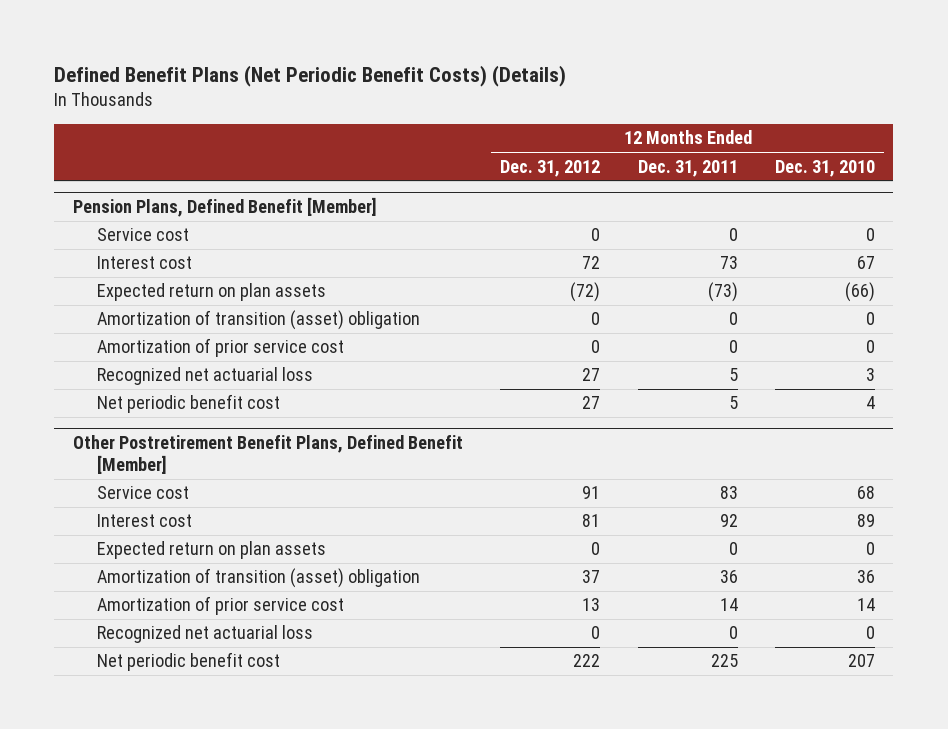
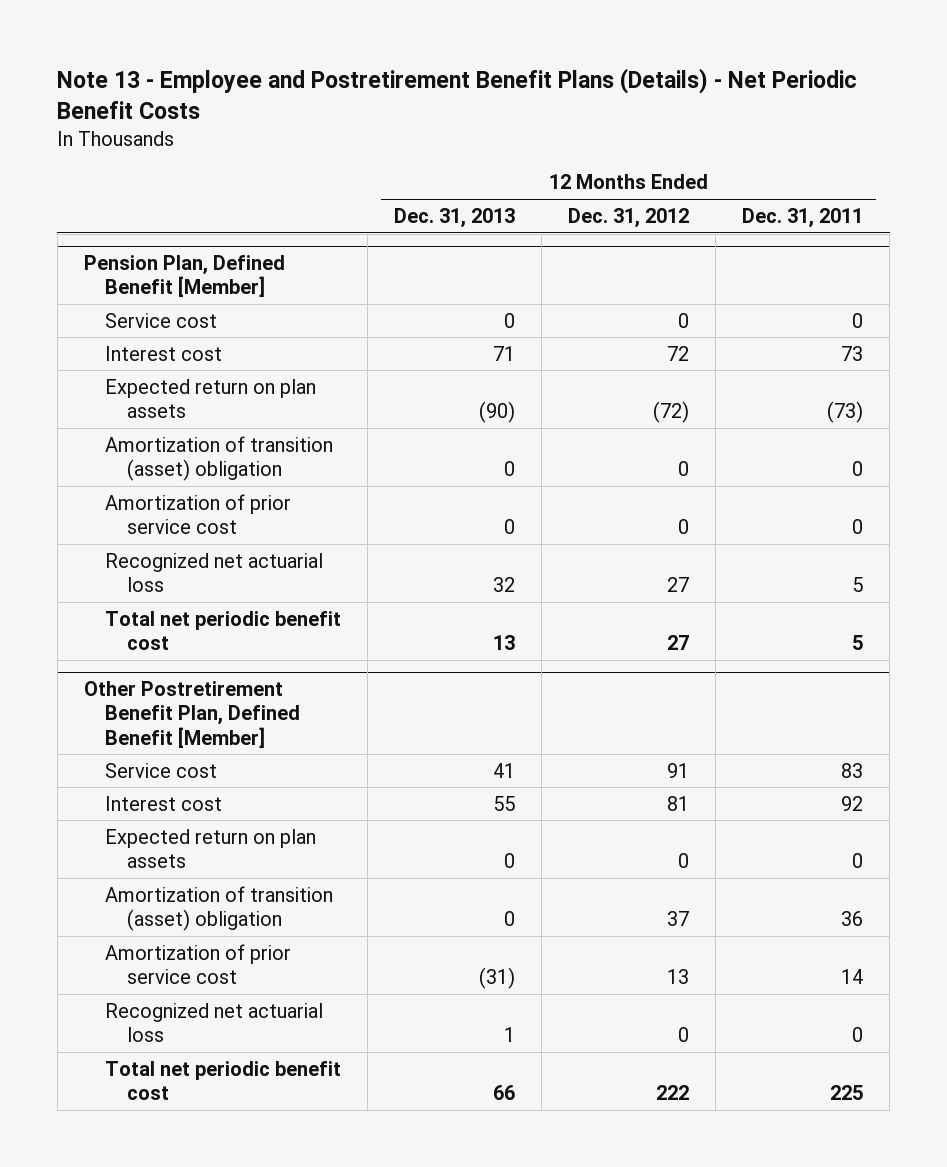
- Defined Benefit Plans (Net Periodic Benefit Costs) (Details)
+ Note 13 - Employee and Postretirement Benefit Plans (Details) - Net Periodic Benefit Costs
- | 12 Months Ended Dec. 31, 2012 | 12 Months Ended Dec. 31, 2011 | 12 Months Ended Dec. 31, 2010
+ | 12 Months Ended Dec. 31, 2013 | 12 Months Ended Dec. 31, 2012 | 12 Months Ended Dec. 31, 2011
- Pension Plans, Defined Benefit [Member]
+ Pension Plan, Defined Benefit [Member]
- Net periodic benefit cost | 27 | 5 | 4
- Other Postretirement Benefit Plans, Defined Benefit [Member]
+ Total net periodic benefit cost | 13 | 27 | 5
+ Other Postretirement Benefit Plan, Defined Benefit [Member]
- Net periodic benefit cost | 222 | 225 | 207
+ Total net periodic benefit cost | 66 | 222 | 225

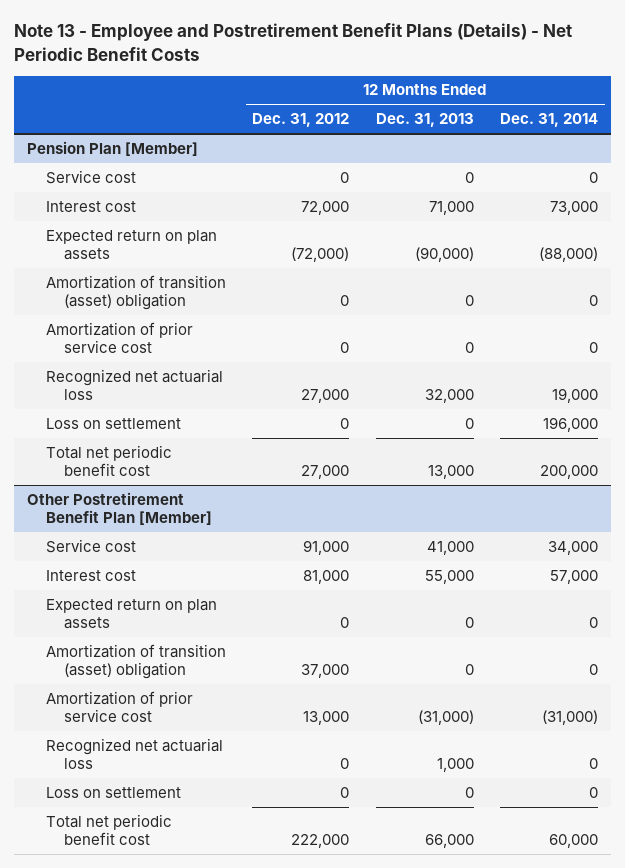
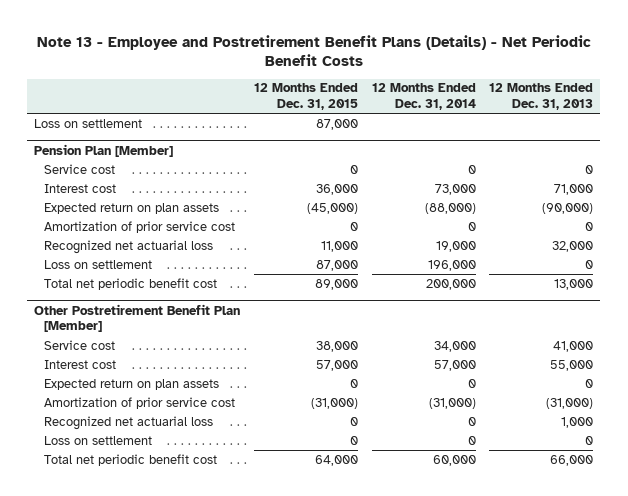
- | 12 Months Ended Dec. 31, 2012 | 12 Months Ended Dec. 31, 2013 | 12 Months Ended Dec. 31, 2014
+ | 12 Months Ended Dec. 31, 2015 | 12 Months Ended Dec. 31, 2014 | 12 Months Ended Dec. 31, 2013
+ Loss on settlement | 87,000 | |
@ Pension Plan [Member]
- Amortization of transition (asset) obligation | 0 | 0 | 0
@ Other Postretirement Benefit Plan [Member]
- Amortization of transition (asset) obligation | 37,000 | 0 | 0

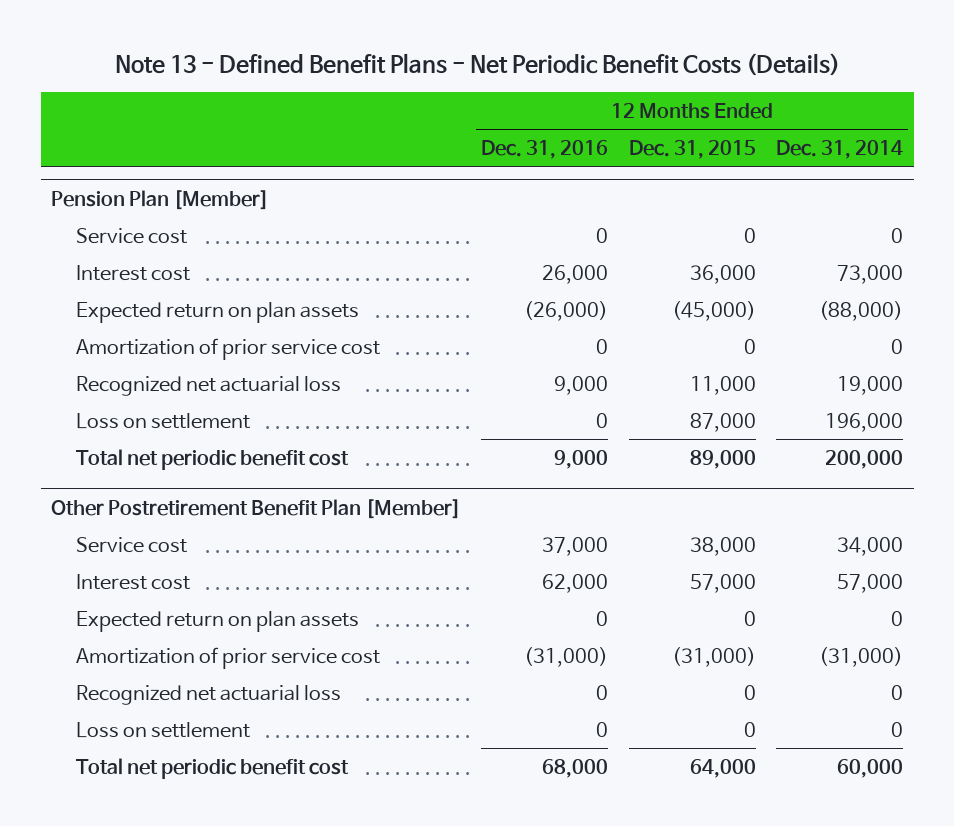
- Note 13 - Employee and Postretirement Benefit Plans (Details) - Net Periodic Benefit Costs
+ Note 13 - Defined Benefit Plans - Net Periodic Benefit Costs (Details)
- | 12 Months Ended Dec. 31, 2015 | 12 Months Ended Dec. 31, 2014 | 12 Months Ended Dec. 31, 2013
+ | 12 Months Ended Dec. 31, 2016 | 12 Months Ended Dec. 31, 2015 | 12 Months Ended Dec. 31, 2014
- Loss on settlement | 87,000 | |

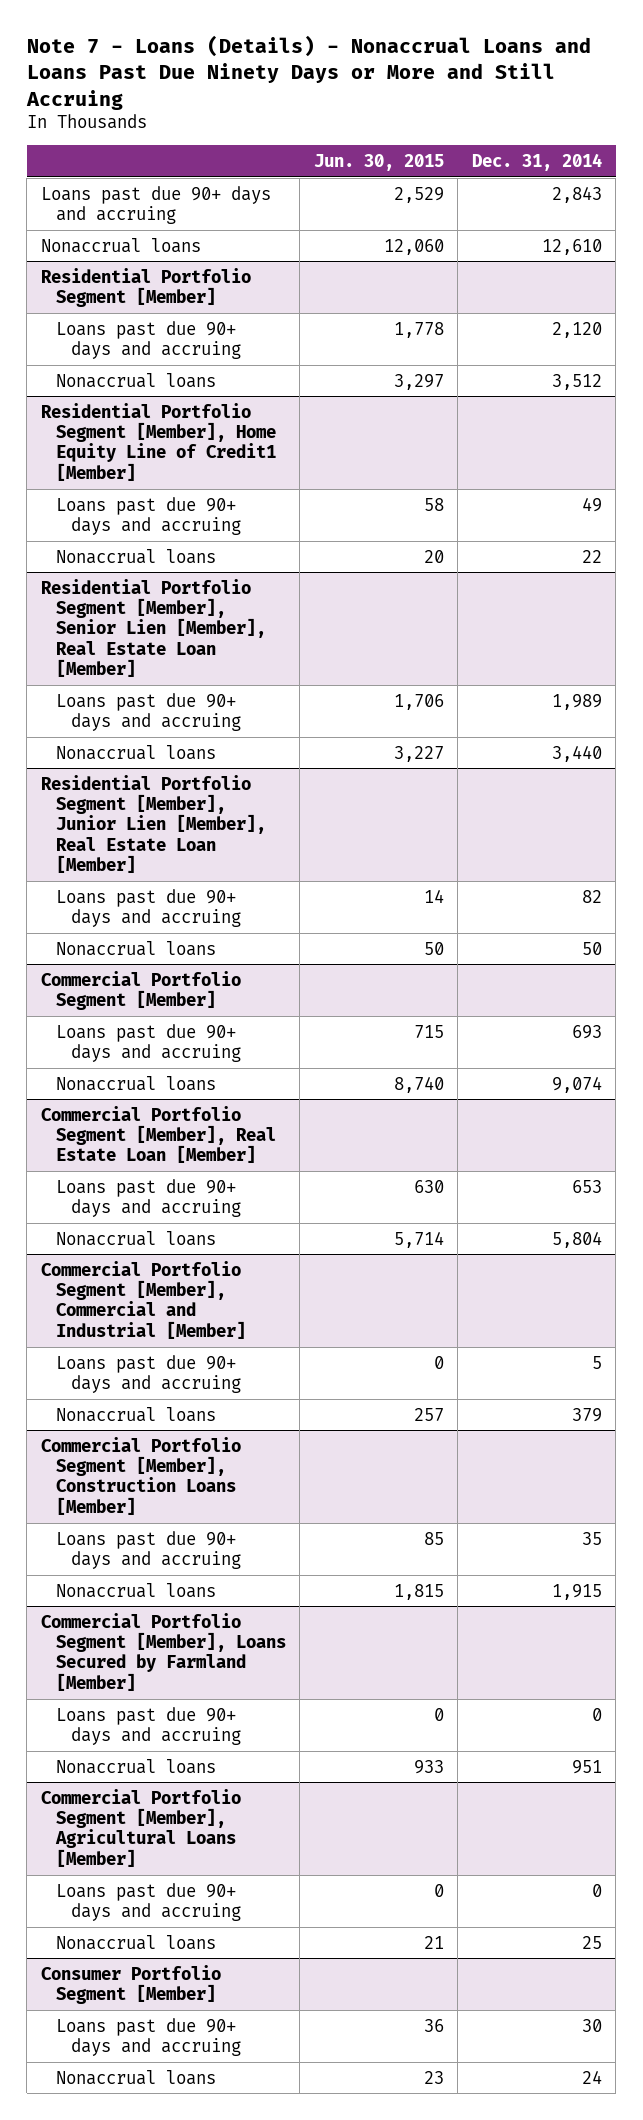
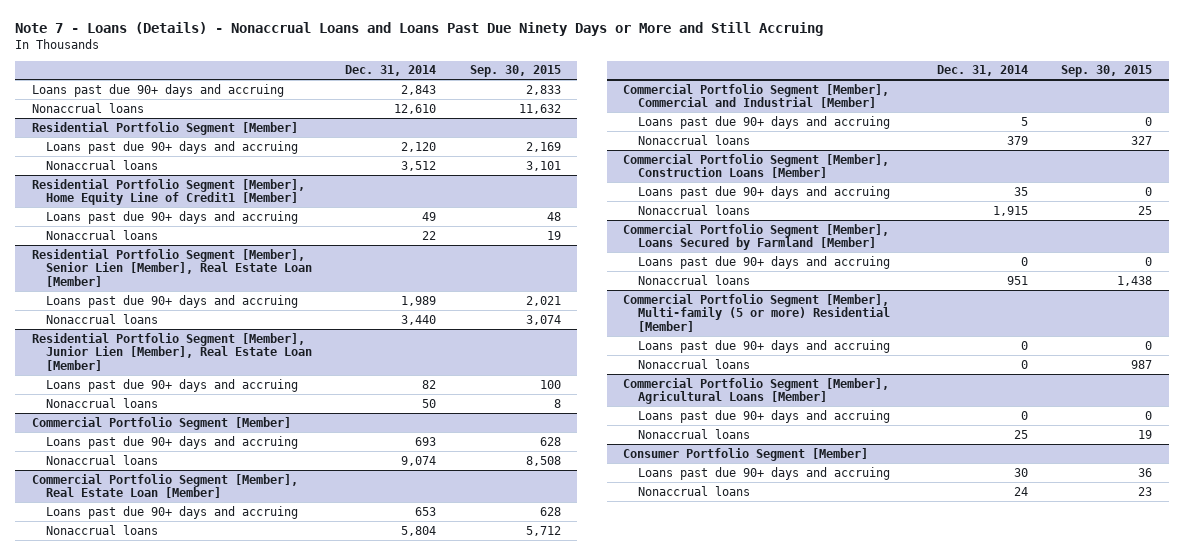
- | Jun. 30, 2015 | Dec. 31, 2014
+ | Dec. 31, 2014 | Sep. 30, 2015
+ Commercial Portfolio Segment [Member], Multi-family (5 or more) Residential [Member]
+ Loans past due 90+ days and accruing | 0 | 0
+ Nonaccrual loans | 0 | 987

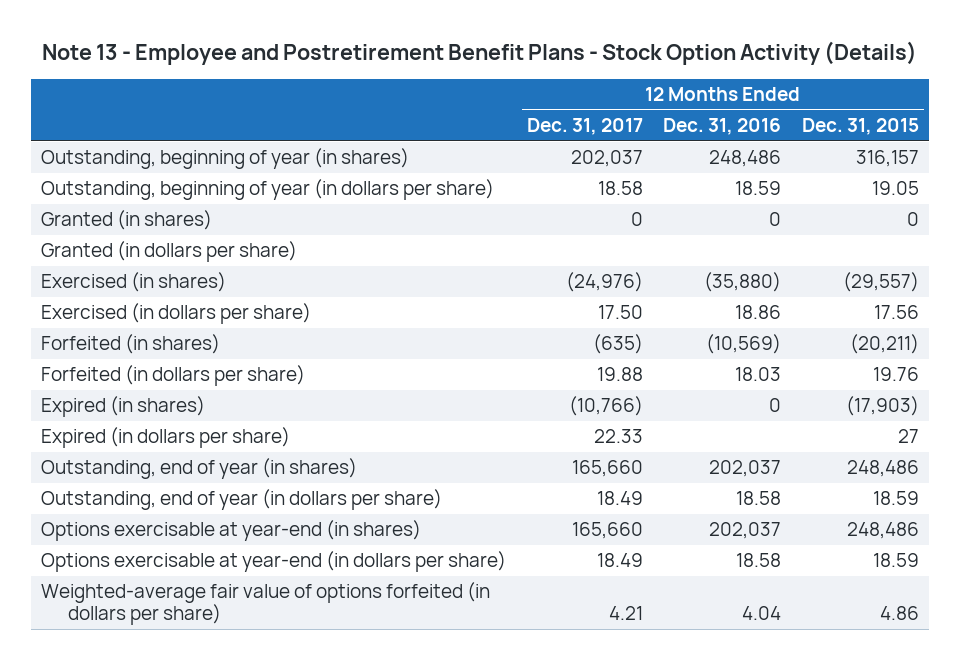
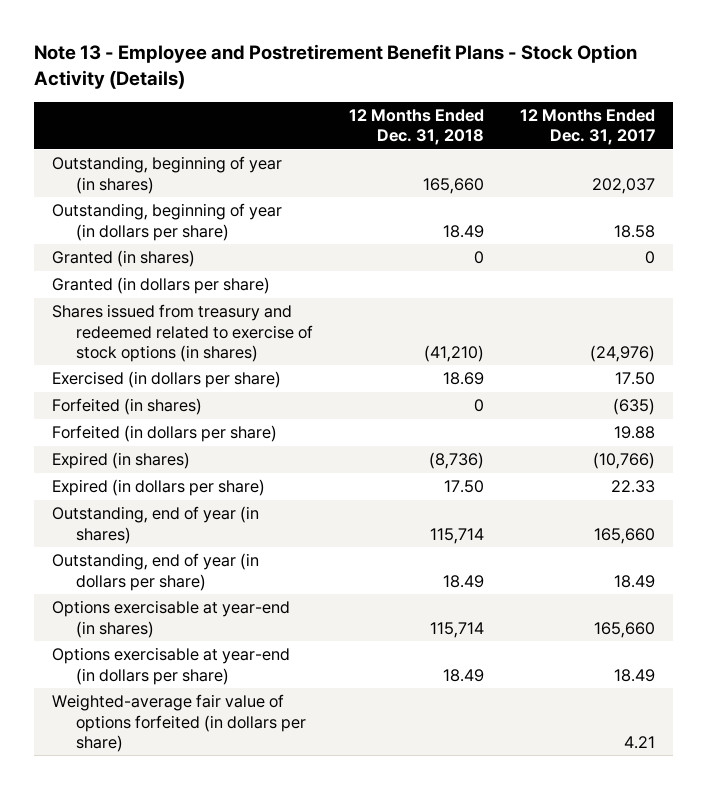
- | 12 Months Ended Dec. 31, 2017 | 12 Months Ended Dec. 31, 2016 | 12 Months Ended Dec. 31, 2015
+ | 12 Months Ended Dec. 31, 2018 | 12 Months Ended Dec. 31, 2017
- Exercised (in shares) | (24,976) | (35,880) | (29,557)
+ Shares issued from treasury and redeemed related to exercise of stock options (in shares) | (41,210) | (24,976)

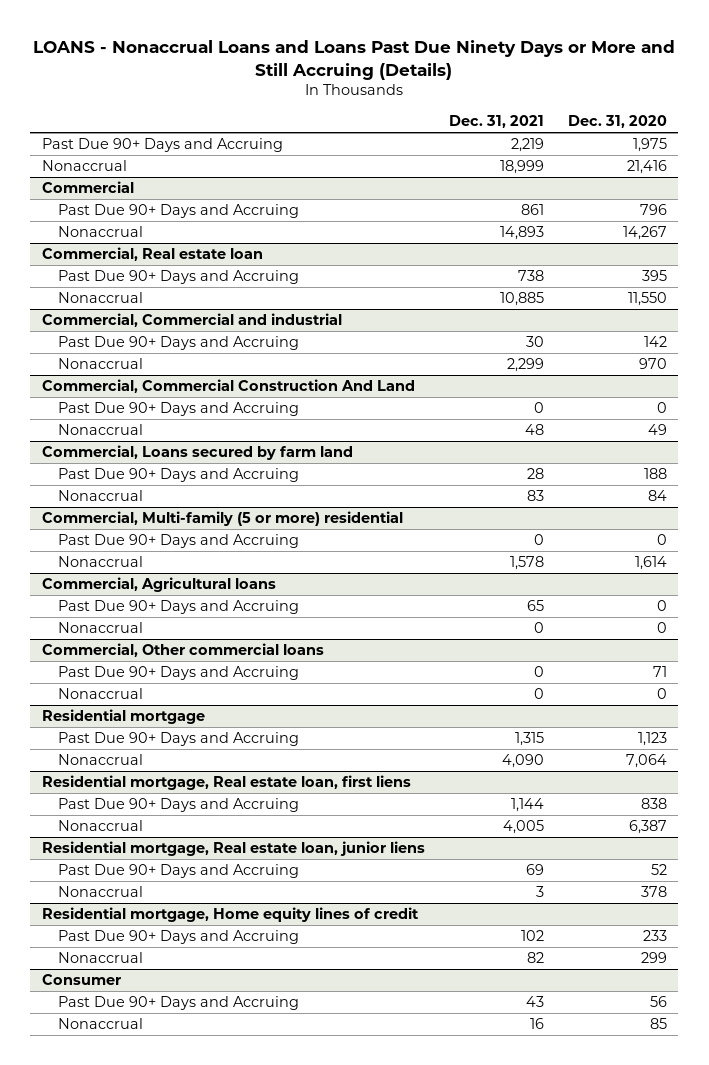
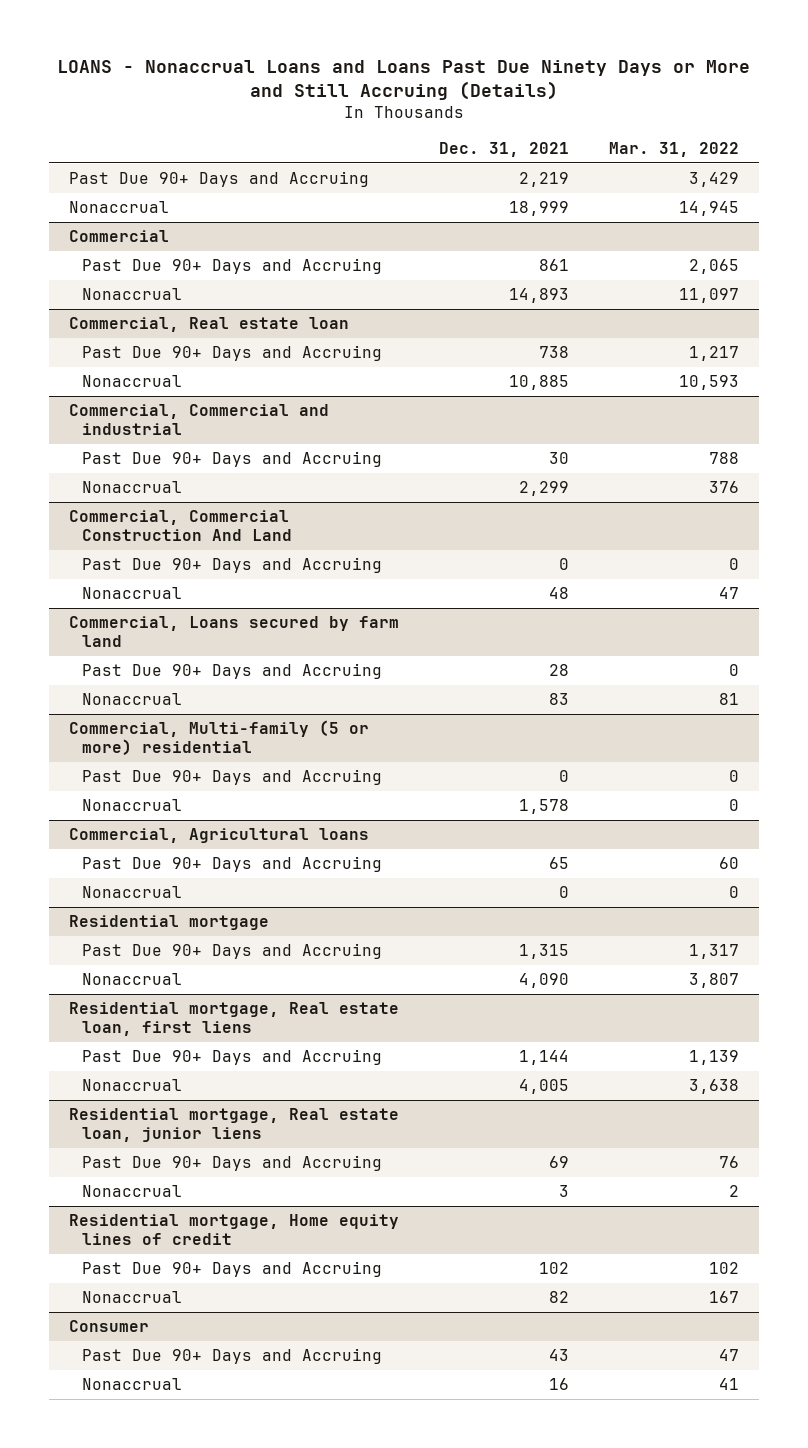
- | Dec. 31, 2021 | Dec. 31, 2020
+ | Dec. 31, 2021 | Mar. 31, 2022
- Commercial, Other commercial loans
- Past Due 90+ Days and Accruing | 0 | 71
- Nonaccrual | 0 | 0

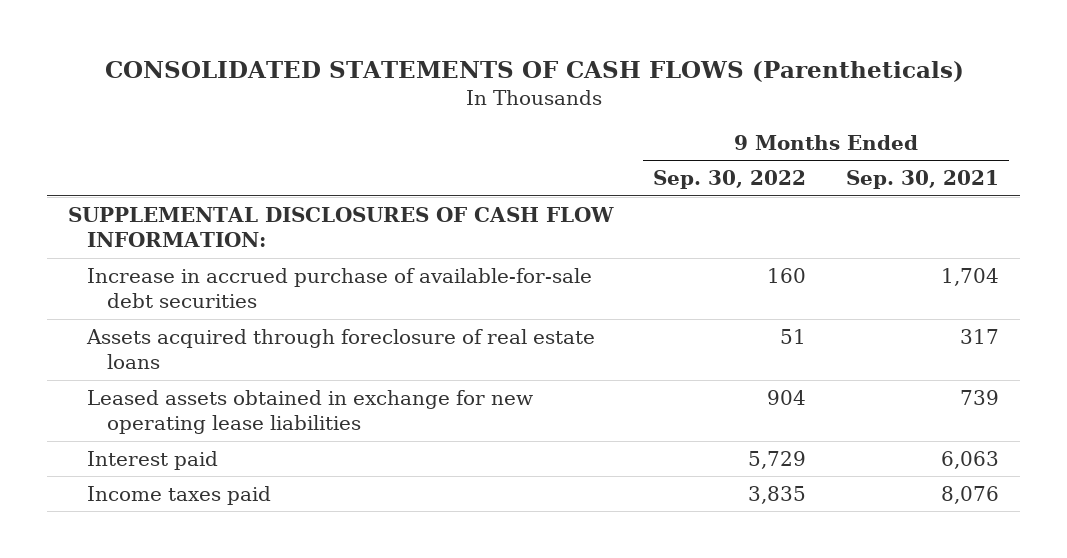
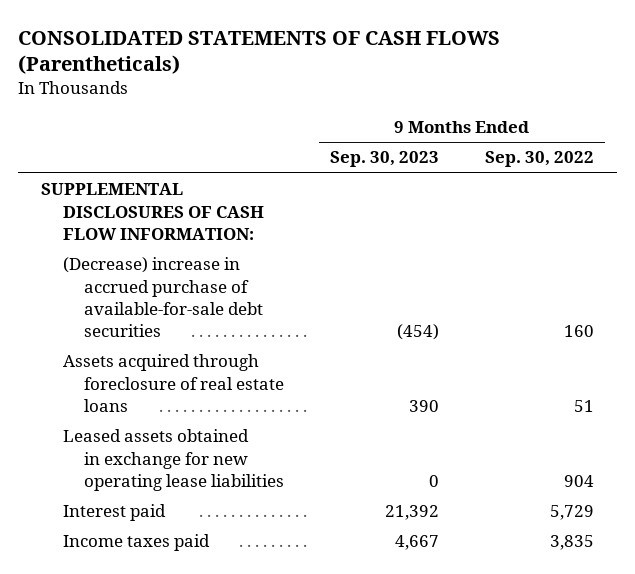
- | 9 Months Ended Sep. 30, 2022 | 9 Months Ended Sep. 30, 2021
+ | 9 Months Ended Sep. 30, 2023 | 9 Months Ended Sep. 30, 2022
- Increase in accrued purchase of available-for-sale debt securities | 160 | 1,704
+ (Decrease) increase in accrued purchase of available-for-sale debt securities | (454) | 160

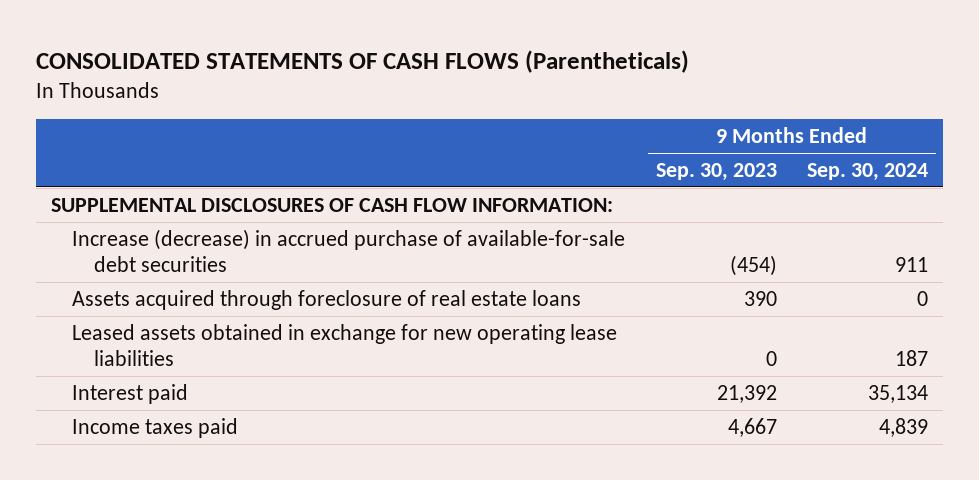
- | 9 Months Ended Sep. 30, 2023 | 9 Months Ended Sep. 30, 2022
+ | 9 Months Ended Sep. 30, 2023 | 9 Months Ended Sep. 30, 2024
- (Decrease) increase in accrued purchase of available-for-sale debt securities | (454) | 160
+ Increase (decrease) in accrued purchase of available-for-sale debt securities | (454) | 911

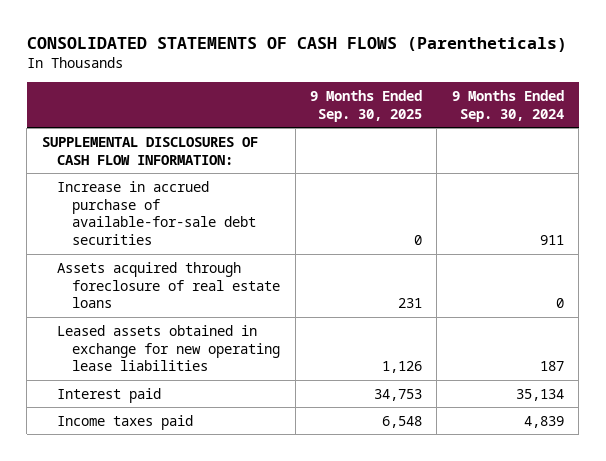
- | 9 Months Ended Sep. 30, 2023 | 9 Months Ended Sep. 30, 2024
+ | 9 Months Ended Sep. 30, 2025 | 9 Months Ended Sep. 30, 2024
- Increase (decrease) in accrued purchase of available-for-sale debt securities | (454) | 911
+ Increase in accrued purchase of available-for-sale debt securities | 0 | 911

